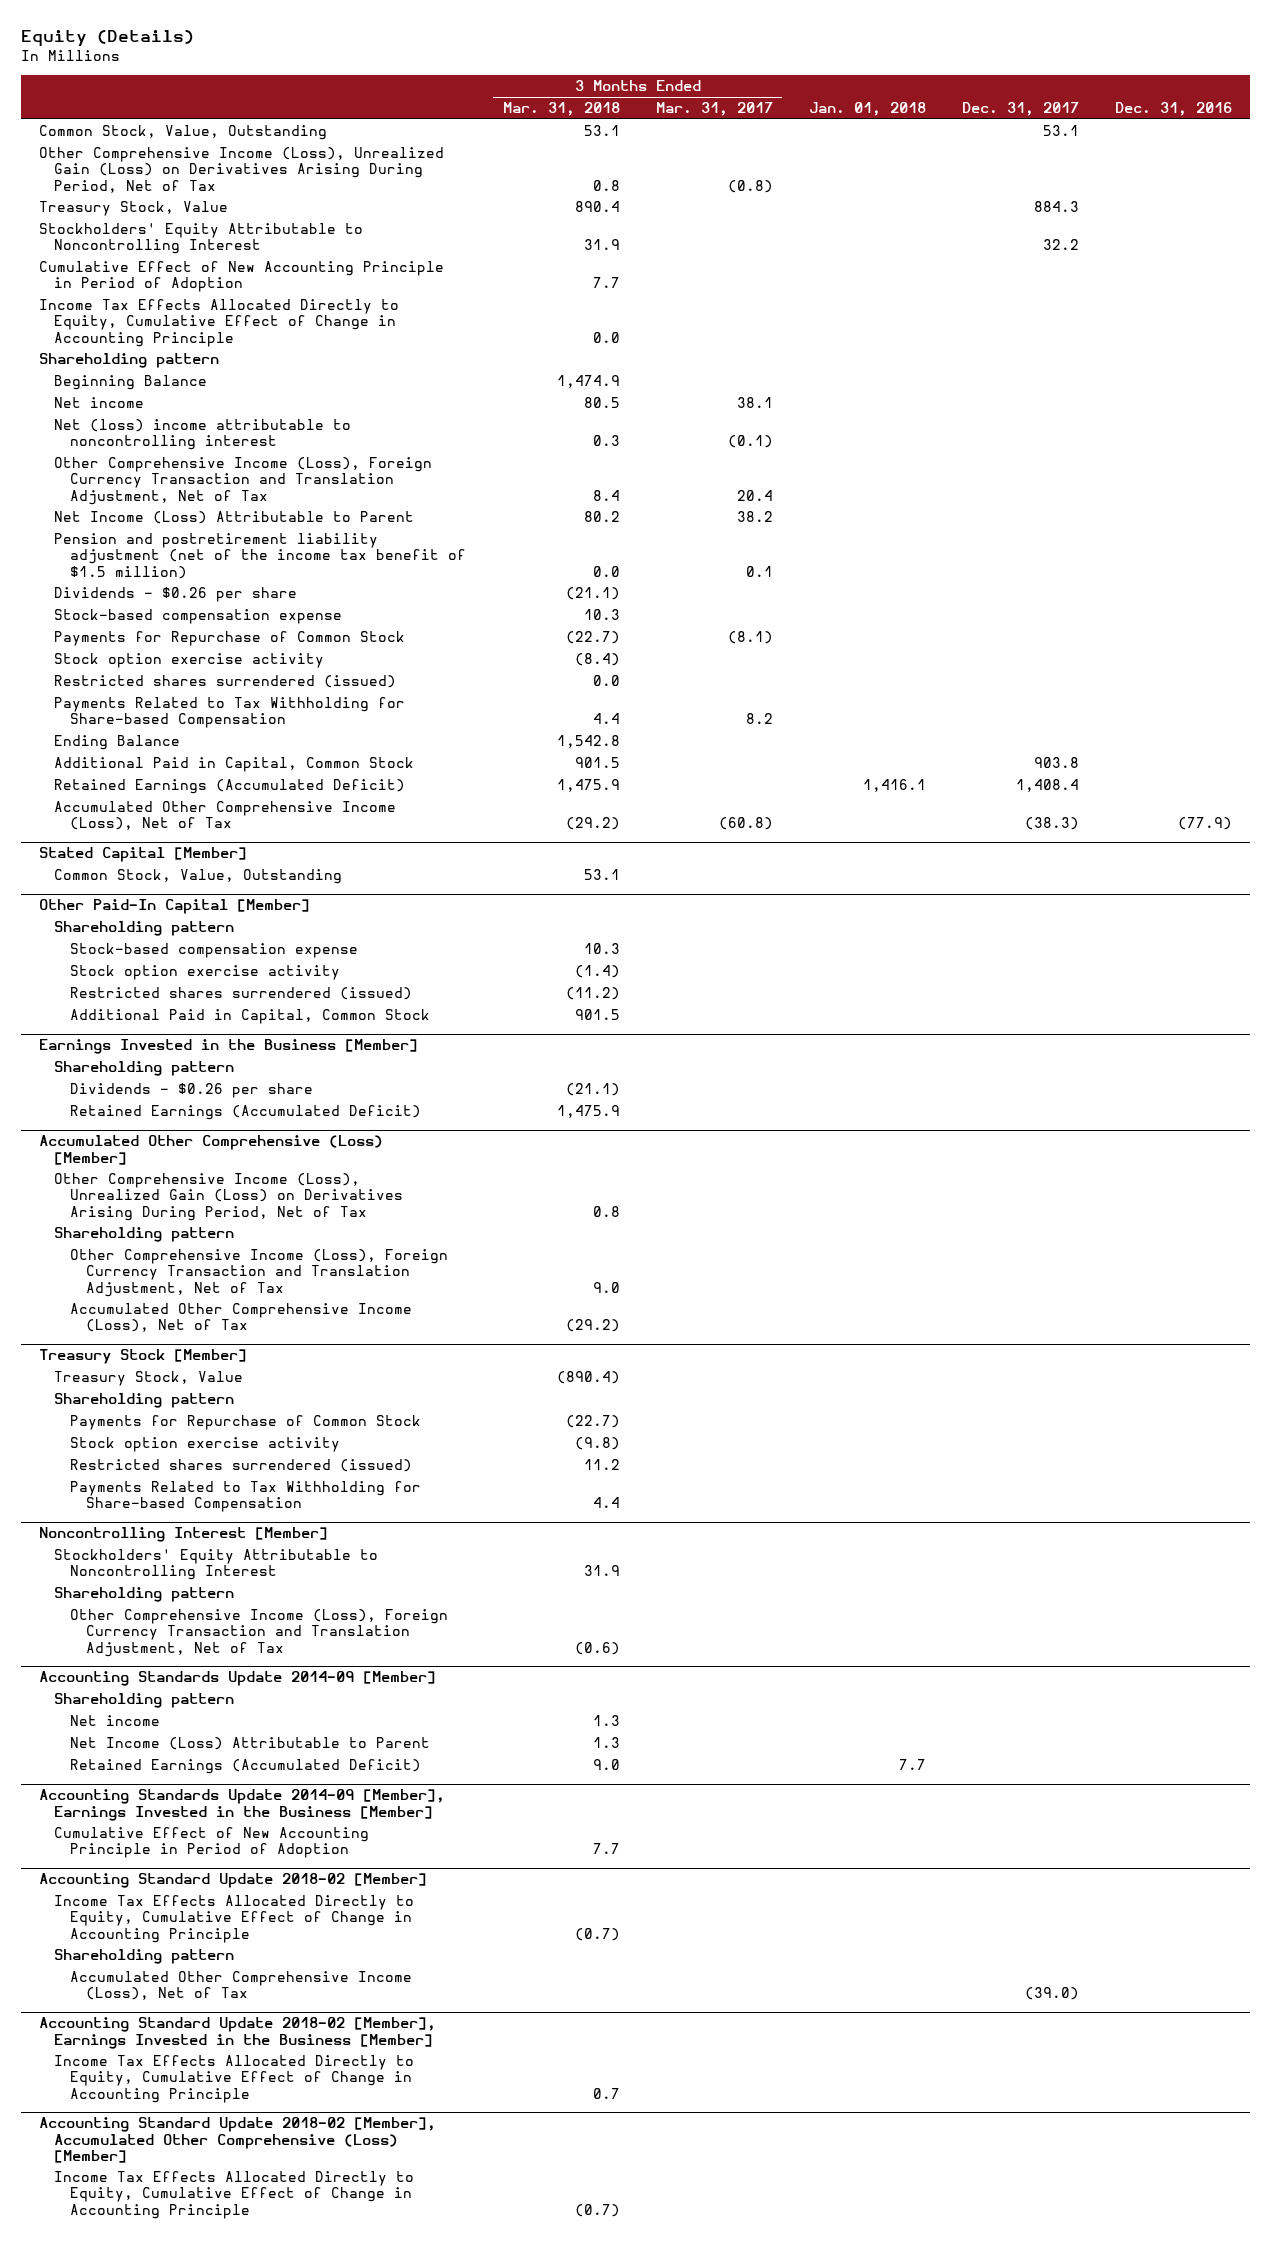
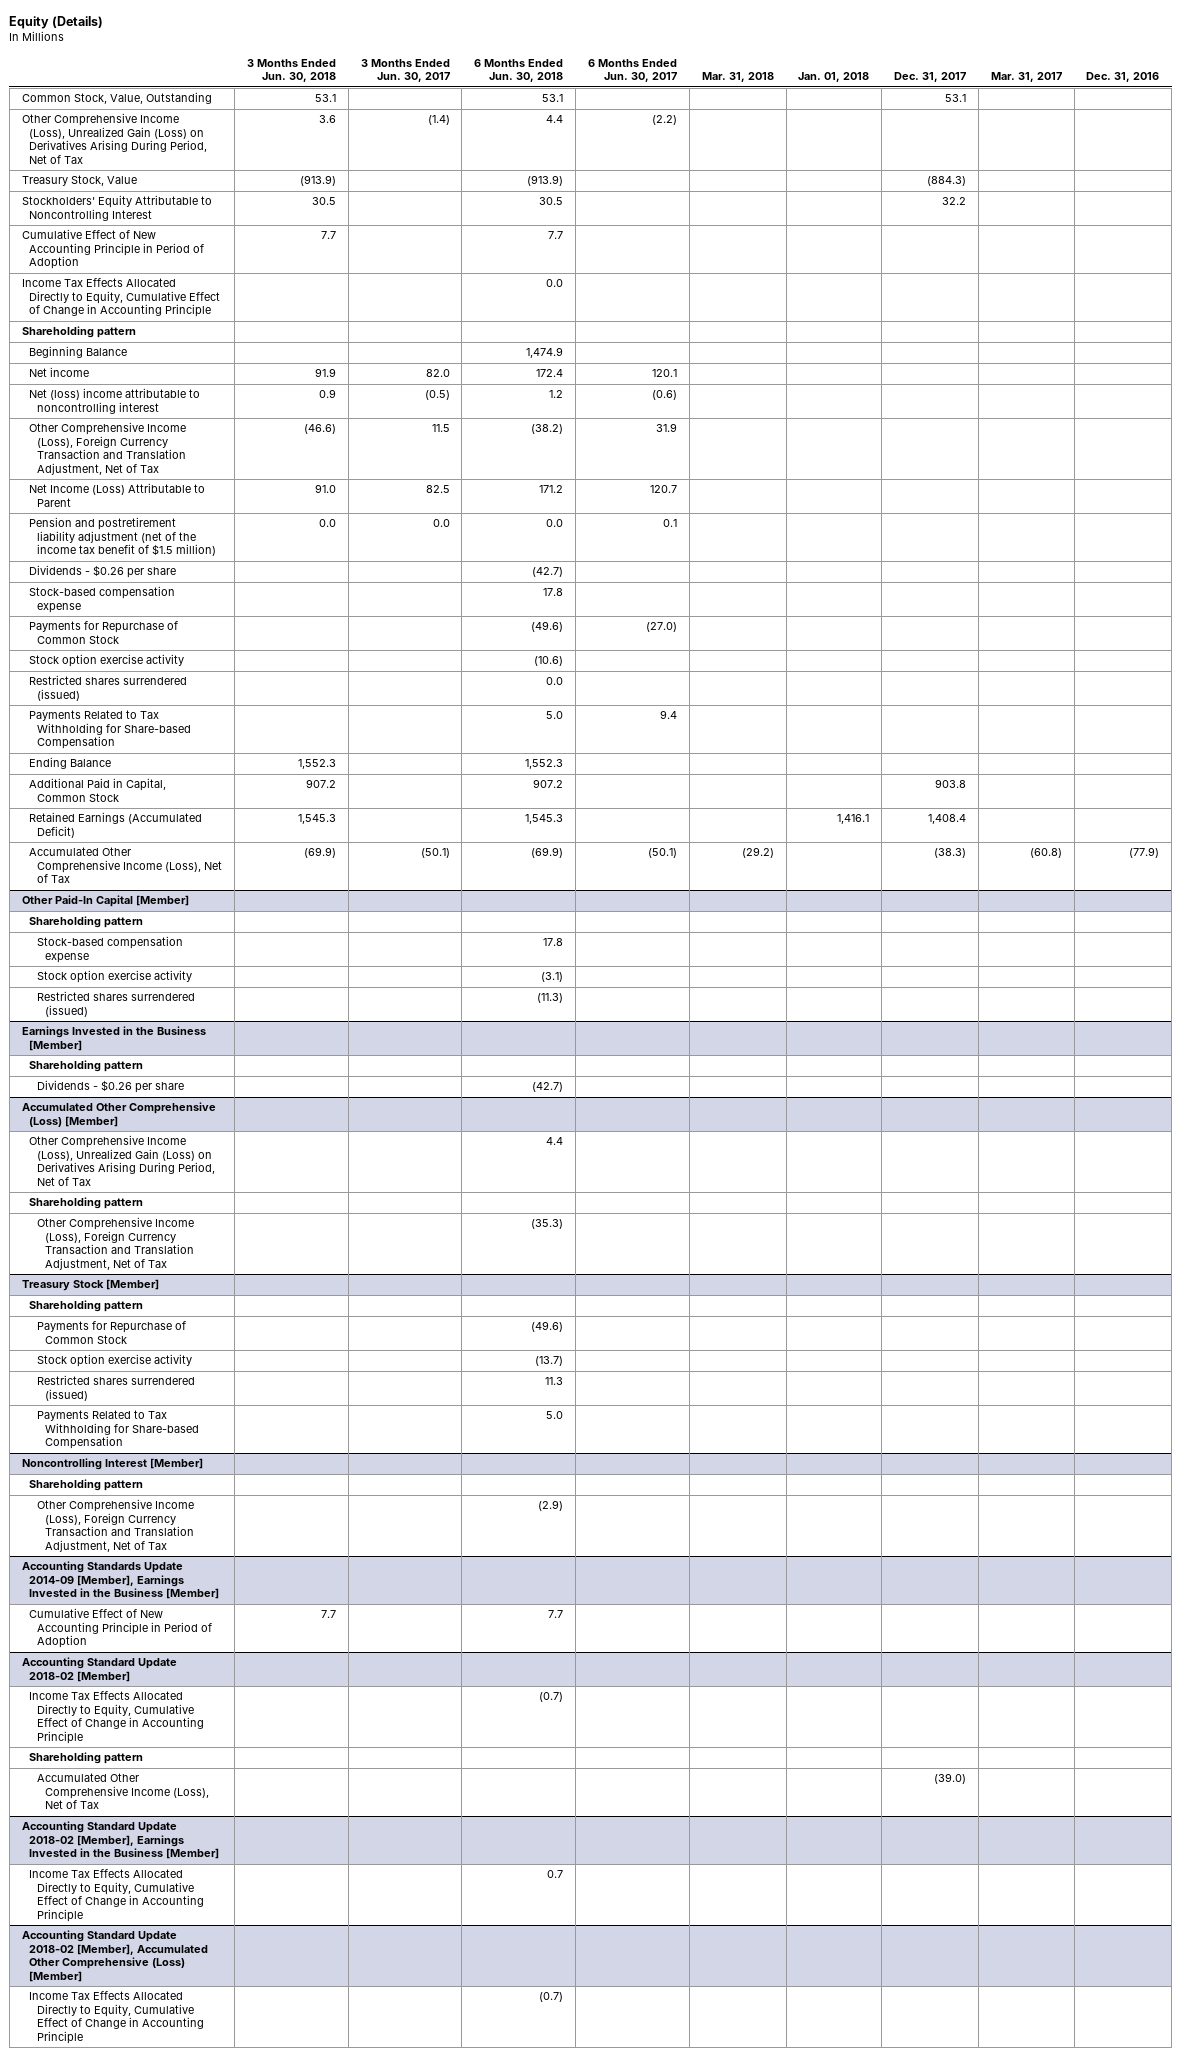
- | 3 Months Ended Mar. 31, 2018 | 3 Months Ended Mar. 31, 2017 | Jan. 01, 2018 | Dec. 31, 2017 | Dec. 31, 2016
+ | 3 Months Ended Jun. 30, 2018 | 3 Months Ended Jun. 30, 2017 | 6 Months Ended Jun. 30, 2018 | 6 Months Ended Jun. 30, 2017 | Mar. 31, 2018 | Jan. 01, 2018 | Dec. 31, 2017 | Mar. 31, 2017 | Dec. 31, 2016
- Treasury Stock, Value | 890.4 | | | 884.3 |
+ Treasury Stock, Value | (913.9) | | (913.9) | | | | (884.3) | |
- Stated Capital [Member]
- Common Stock, Value, Outstanding | 53.1 | | | |
@ Other Paid-In Capital [Member]
- Additional Paid in Capital, Common Stock | 901.5 | | | |
@ Earnings Invested in the Business [Member]
- Retained Earnings (Accumulated Deficit) | 1,475.9 | | | |
@ Accumulated Other Comprehensive (Loss) [Member]
- Accumulated Other Comprehensive Income (Loss), Net of Tax | (29.2) | | | |
@ Treasury Stock [Member]
- Treasury Stock, Value | (890.4) | | | |
@ Noncontrolling Interest [Member]
- Stockholders' Equity Attributable to Noncontrolling Interest | 31.9 | | | |
- Accounting Standards Update 2014-09 [Member]
- Shareholding pattern
- Net income | 1.3 | | | |
- Net Income (Loss) Attributable to Parent | 1.3 | | | |
- Retained Earnings (Accumulated Deficit) | 9.0 | | 7.7 | |

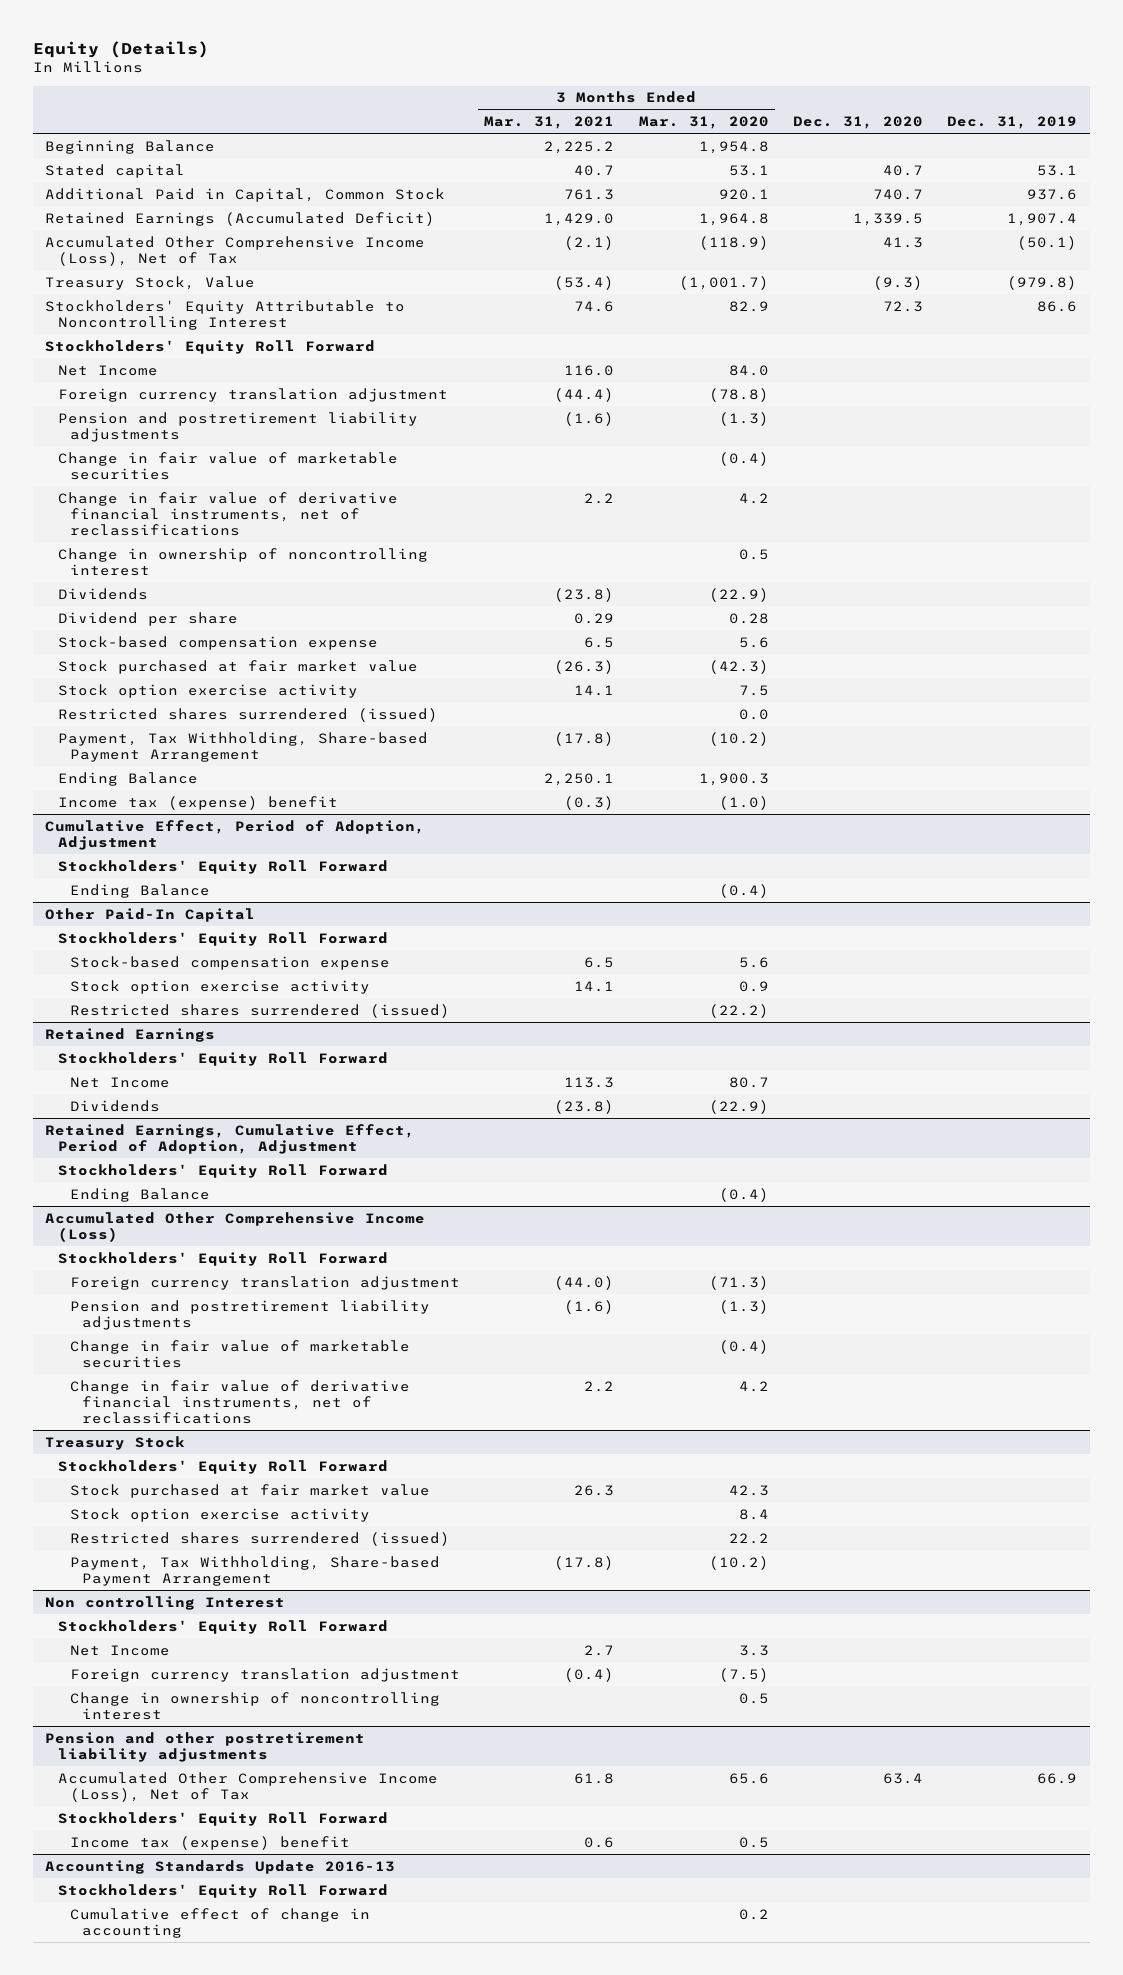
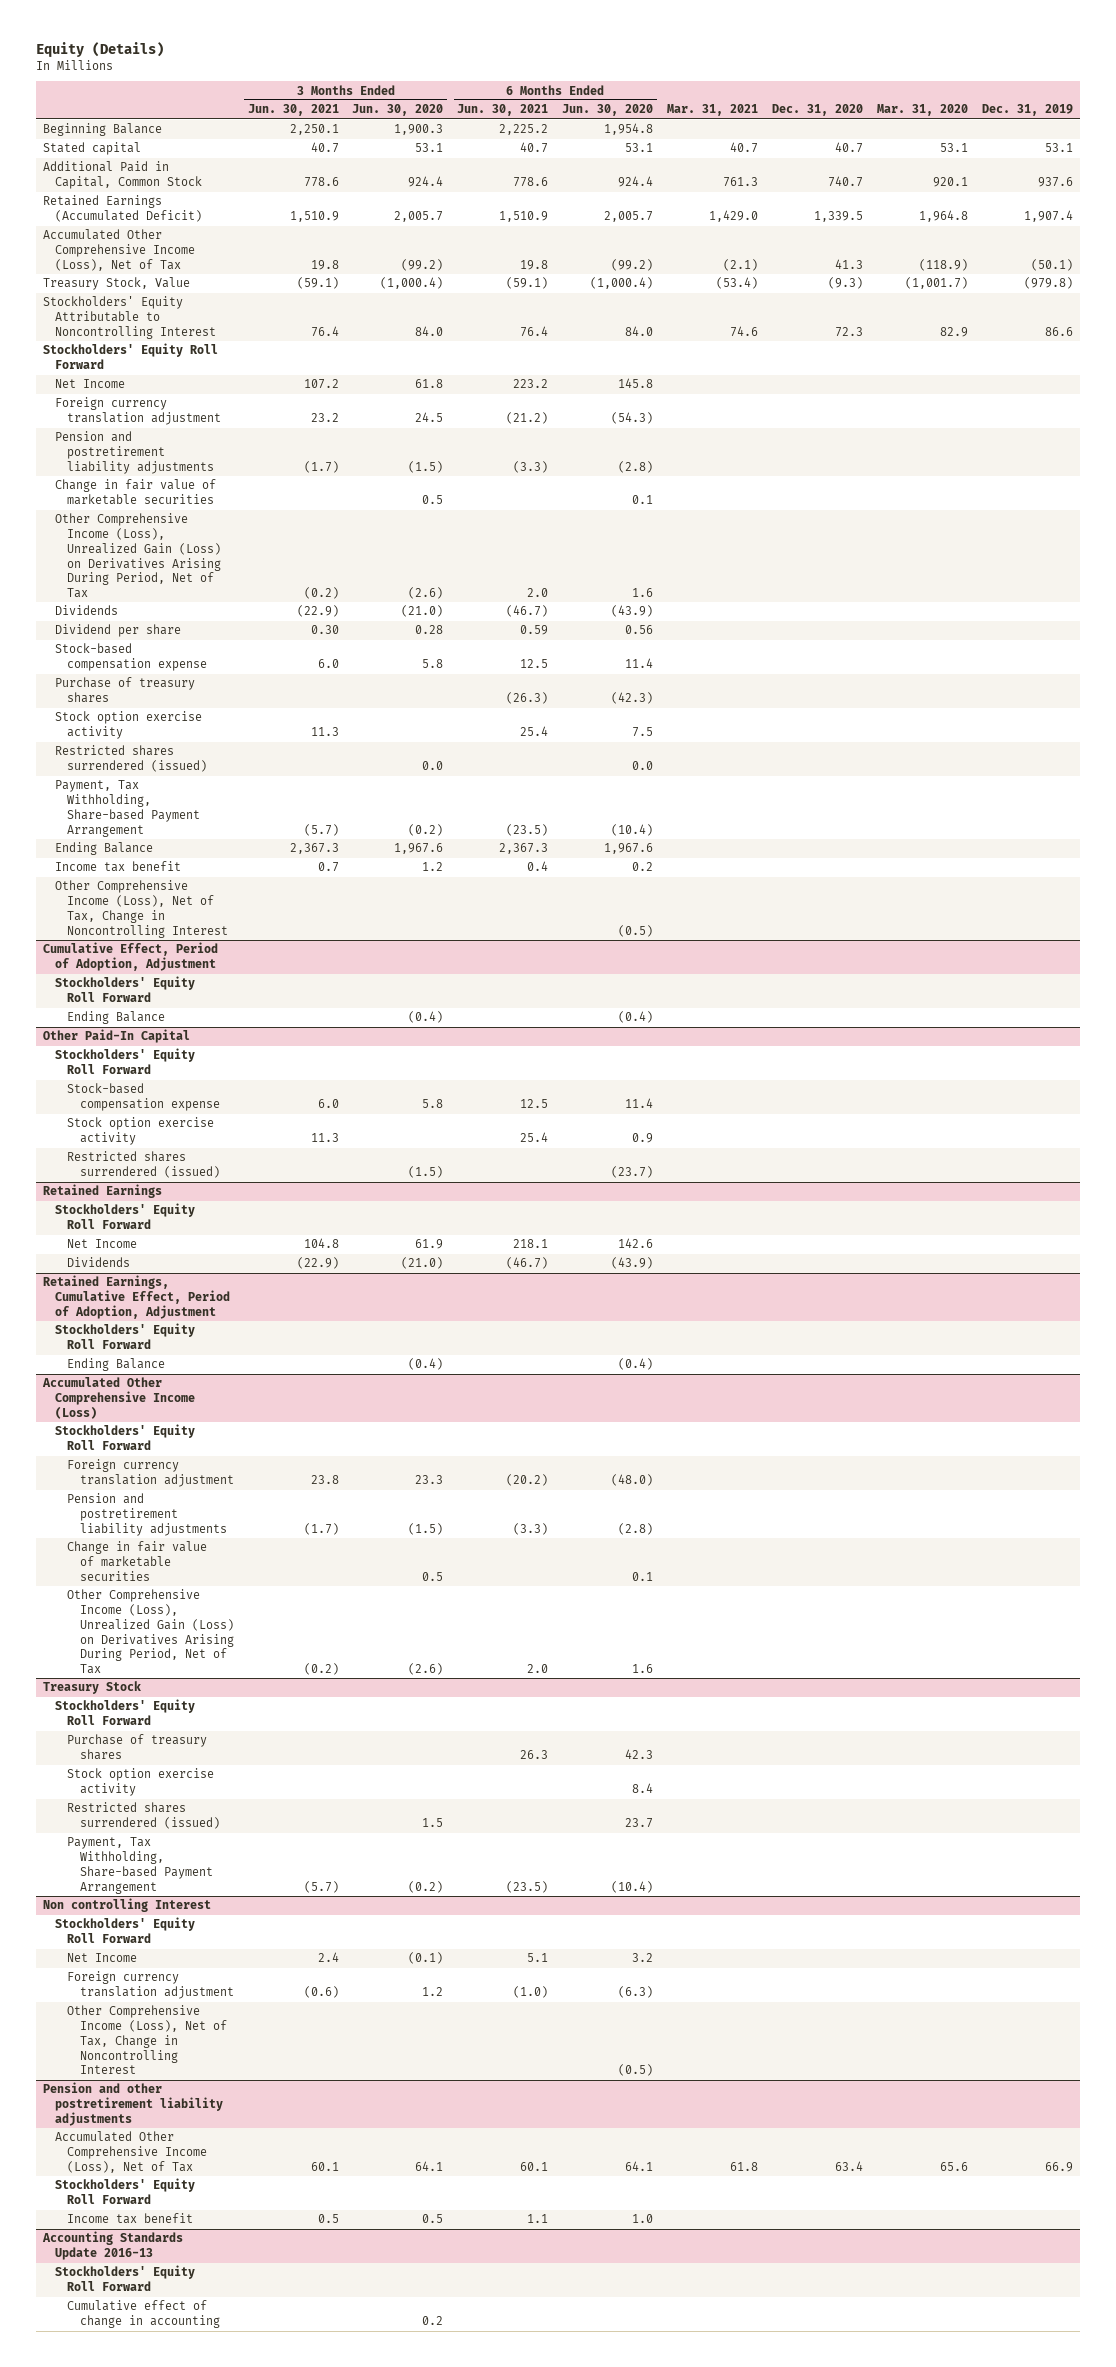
- | 3 Months Ended Mar. 31, 2021 | 3 Months Ended Mar. 31, 2020 | Dec. 31, 2020 | Dec. 31, 2019
+ | 3 Months Ended Jun. 30, 2021 | 3 Months Ended Jun. 30, 2020 | 6 Months Ended Jun. 30, 2021 | 6 Months Ended Jun. 30, 2020 | Mar. 31, 2021 | Dec. 31, 2020 | Mar. 31, 2020 | Dec. 31, 2019
- Change in fair value of derivative financial instruments, net of reclassifications | 2.2 | 4.2 | |
- Change in ownership of noncontrolling interest | | 0.5 | |
+ Other Comprehensive Income (Loss), Unrealized Gain (Loss) on Derivatives Arising During Period, Net of Tax | (0.2) | (2.6) | 2.0 | 1.6 | | | |
- Stock purchased at fair market value | (26.3) | (42.3) | |
+ Purchase of treasury shares | | | (26.3) | (42.3) | | | |
- Income tax (expense) benefit | (0.3) | (1.0) | |
+ Income tax benefit | 0.7 | 1.2 | 0.4 | 0.2 | | | |
+ Other Comprehensive Income (Loss), Net of Tax, Change in Noncontrolling Interest | | | | (0.5) | | | |
@ Accumulated Other Comprehensive Income (Loss)
- Change in fair value of derivative financial instruments, net of reclassifications | 2.2 | 4.2 | |
+ Other Comprehensive Income (Loss), Unrealized Gain (Loss) on Derivatives Arising During Period, Net of Tax | (0.2) | (2.6) | 2.0 | 1.6 | | | |
@ Treasury Stock
- Stock purchased at fair market value | 26.3 | 42.3 | |
+ Purchase of treasury shares | | | 26.3 | 42.3 | | | |
@ Non controlling Interest
- Change in ownership of noncontrolling interest | | 0.5 | |
+ Other Comprehensive Income (Loss), Net of Tax, Change in Noncontrolling Interest | | | | (0.5) | | | |
@ Pension and other postretirement liability adjustments
- Income tax (expense) benefit | 0.6 | 0.5 | |
+ Income tax benefit | 0.5 | 0.5 | 1.1 | 1.0 | | | |

